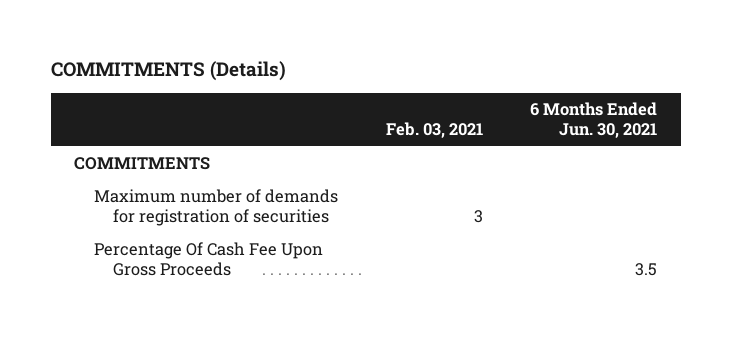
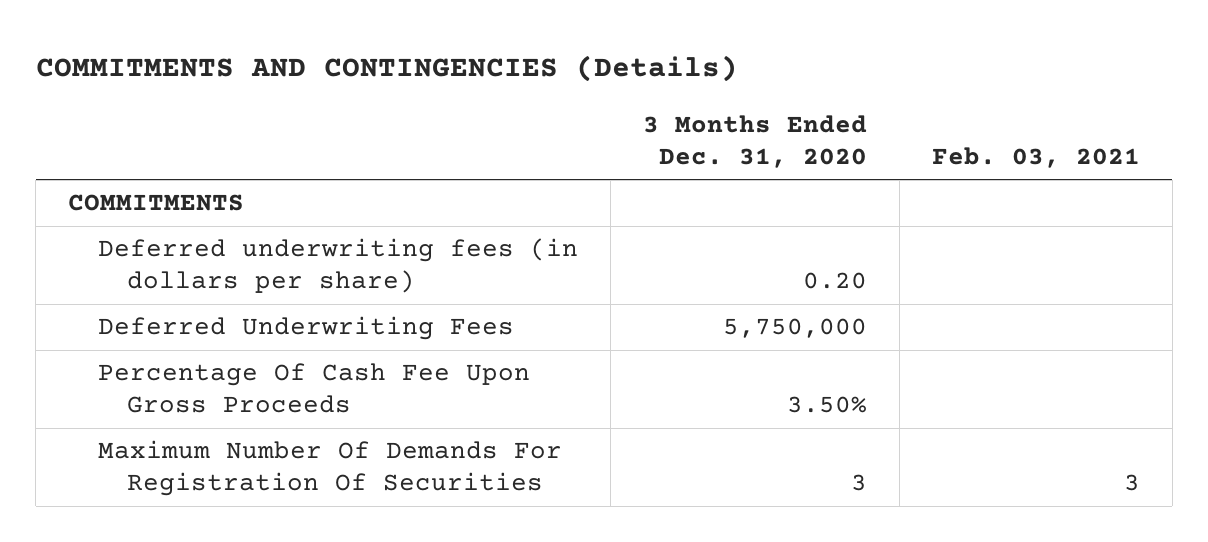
- COMMITMENTS (Details)
+ COMMITMENTS AND CONTINGENCIES (Details)
- | Feb. 03, 2021 | 6 Months Ended Jun. 30, 2021
+ | 3 Months Ended Dec. 31, 2020 | Feb. 03, 2021
- Maximum number of demands for registration of securities | 3 |
+ Deferred underwriting fees (in dollars per share) | 0.20 |
+ Deferred Underwriting Fees | 5,750,000 |
+ Maximum Number Of Demands For Registration Of Securities | 3 | 3

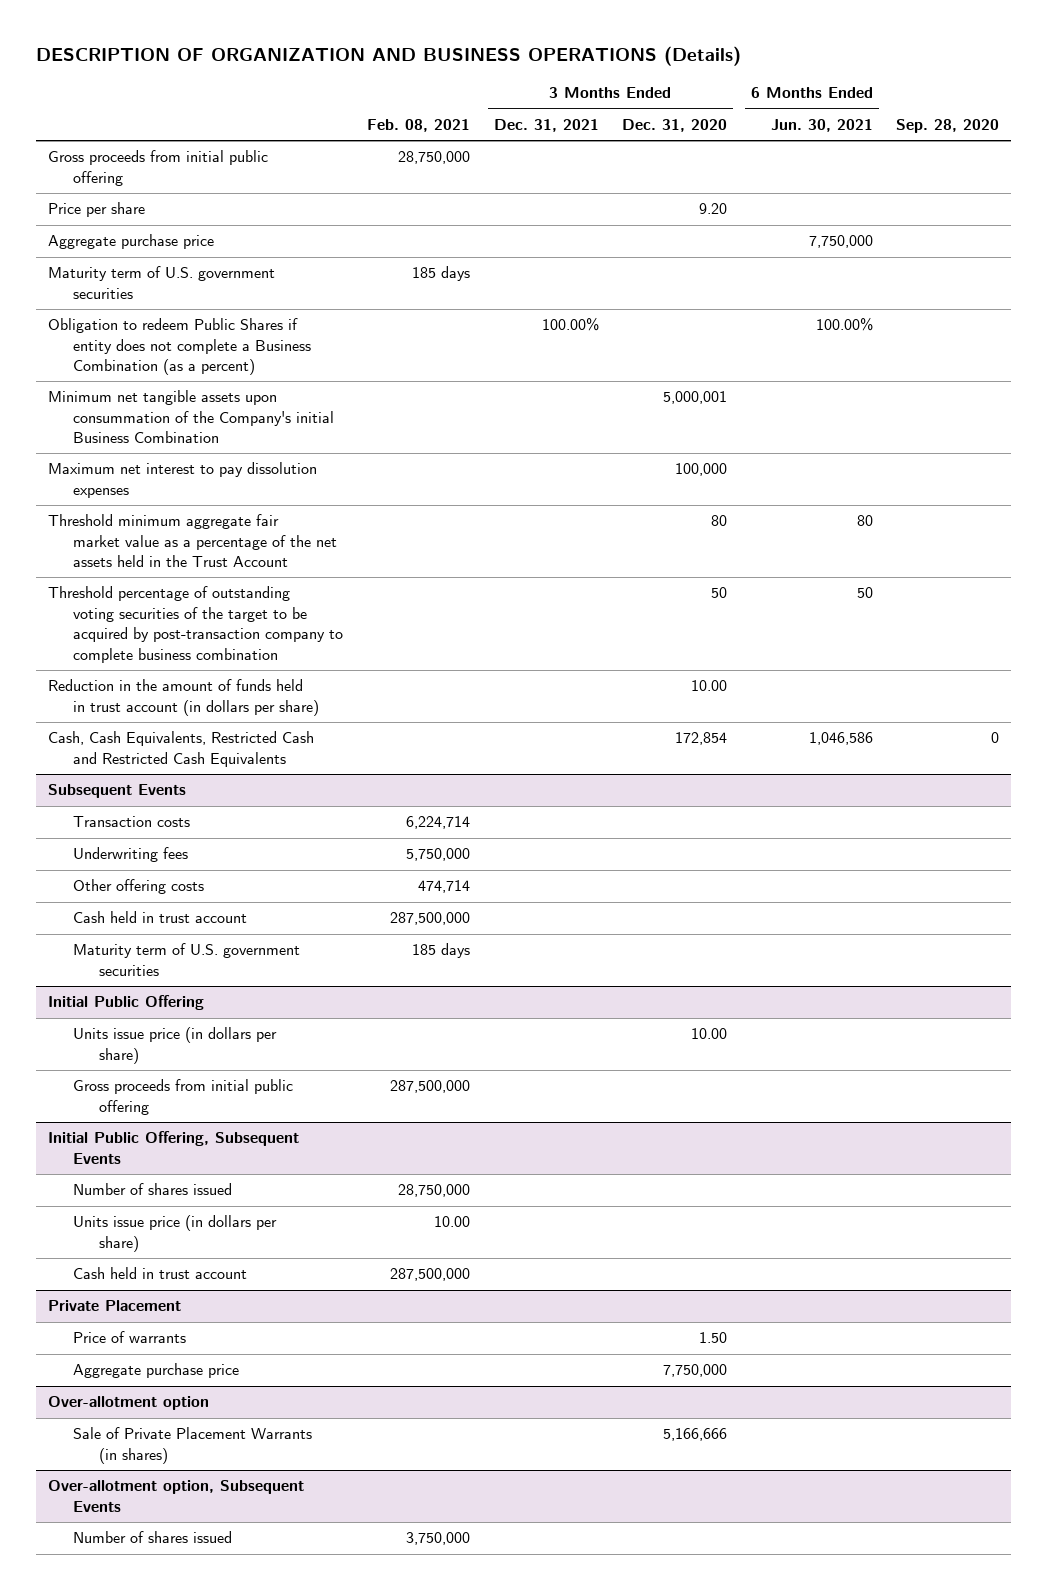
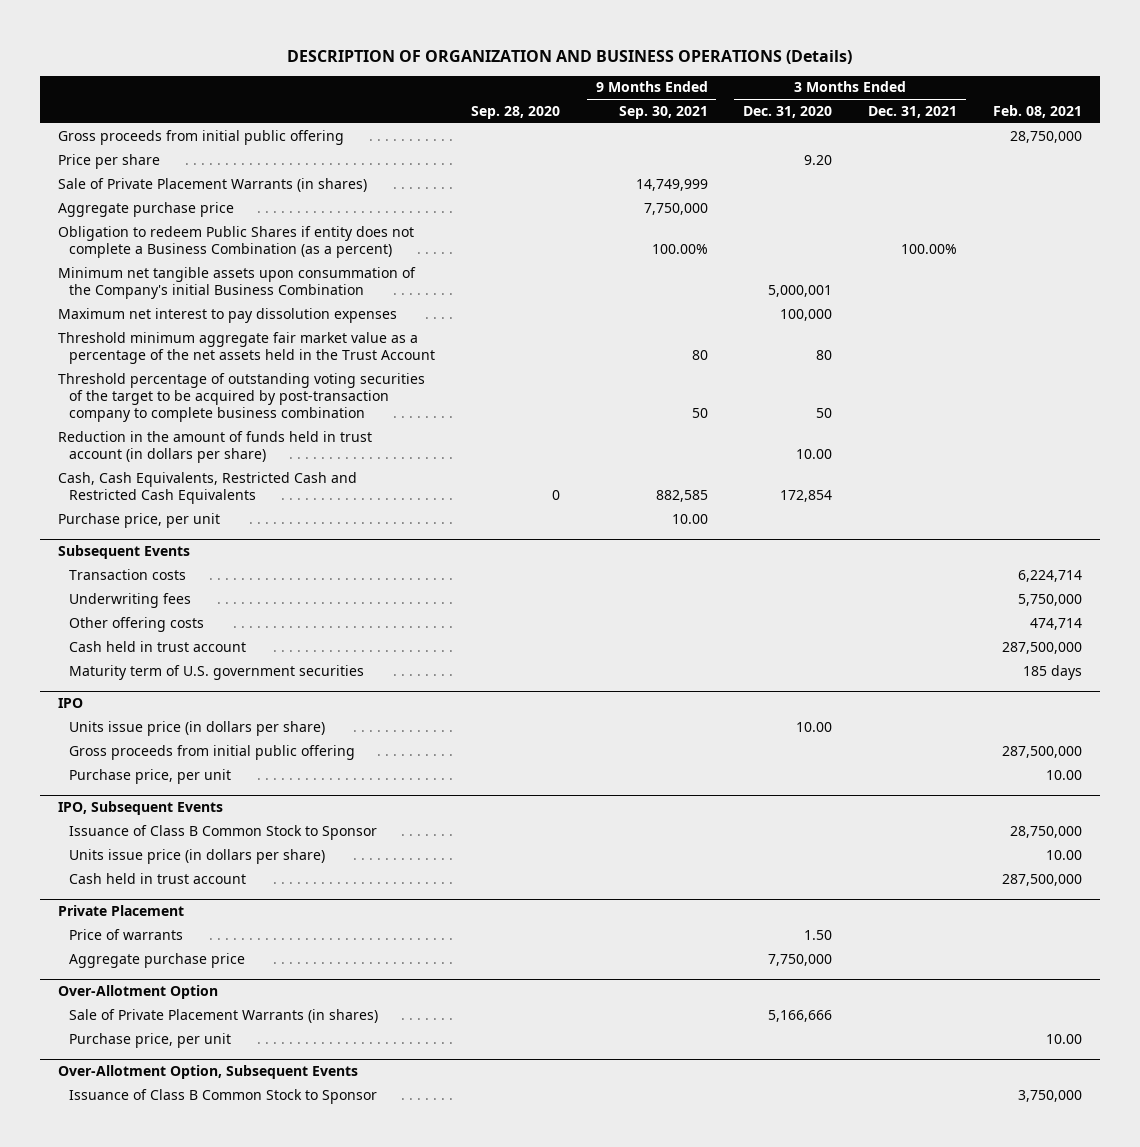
- | Feb. 08, 2021 | 3 Months Ended Dec. 31, 2021 | 3 Months Ended Dec. 31, 2020 | 6 Months Ended Jun. 30, 2021 | Sep. 28, 2020
+ | Sep. 28, 2020 | 9 Months Ended Sep. 30, 2021 | 3 Months Ended Dec. 31, 2020 | 3 Months Ended Dec. 31, 2021 | Feb. 08, 2021
+ Sale of Private Placement Warrants (in shares) | | 14,749,999 | | |
- Maturity term of U.S. government securities | 185 days | | | |
+ Purchase price, per unit | | 10.00 | | |
- Initial Public Offering
+ IPO
- Initial Public Offering, Subsequent Events
- Number of shares issued | 28,750,000 | | | |
+ Purchase price, per unit | | | | | 10.00
+ IPO, Subsequent Events
+ Issuance of Class B Common Stock to Sponsor | | | | | 28,750,000
- Over-allotment option
+ Over-Allotment Option
- Over-allotment option, Subsequent Events
- Number of shares issued | 3,750,000 | | | |
+ Purchase price, per unit | | | | | 10.00
+ Over-Allotment Option, Subsequent Events
+ Issuance of Class B Common Stock to Sponsor | | | | | 3,750,000

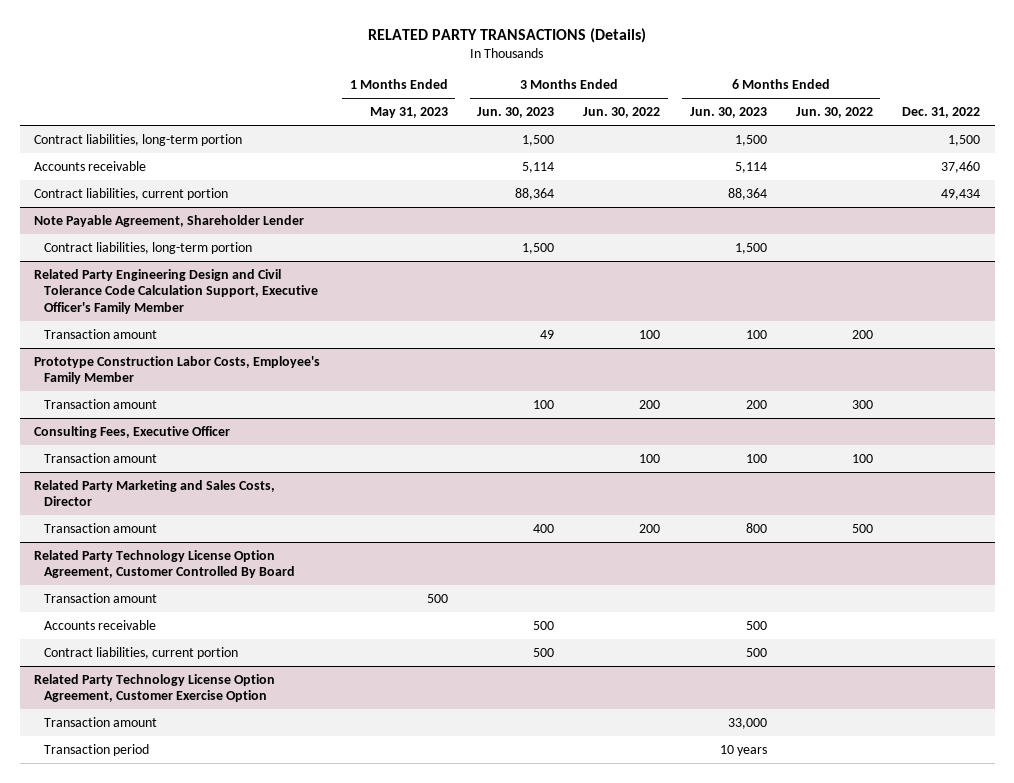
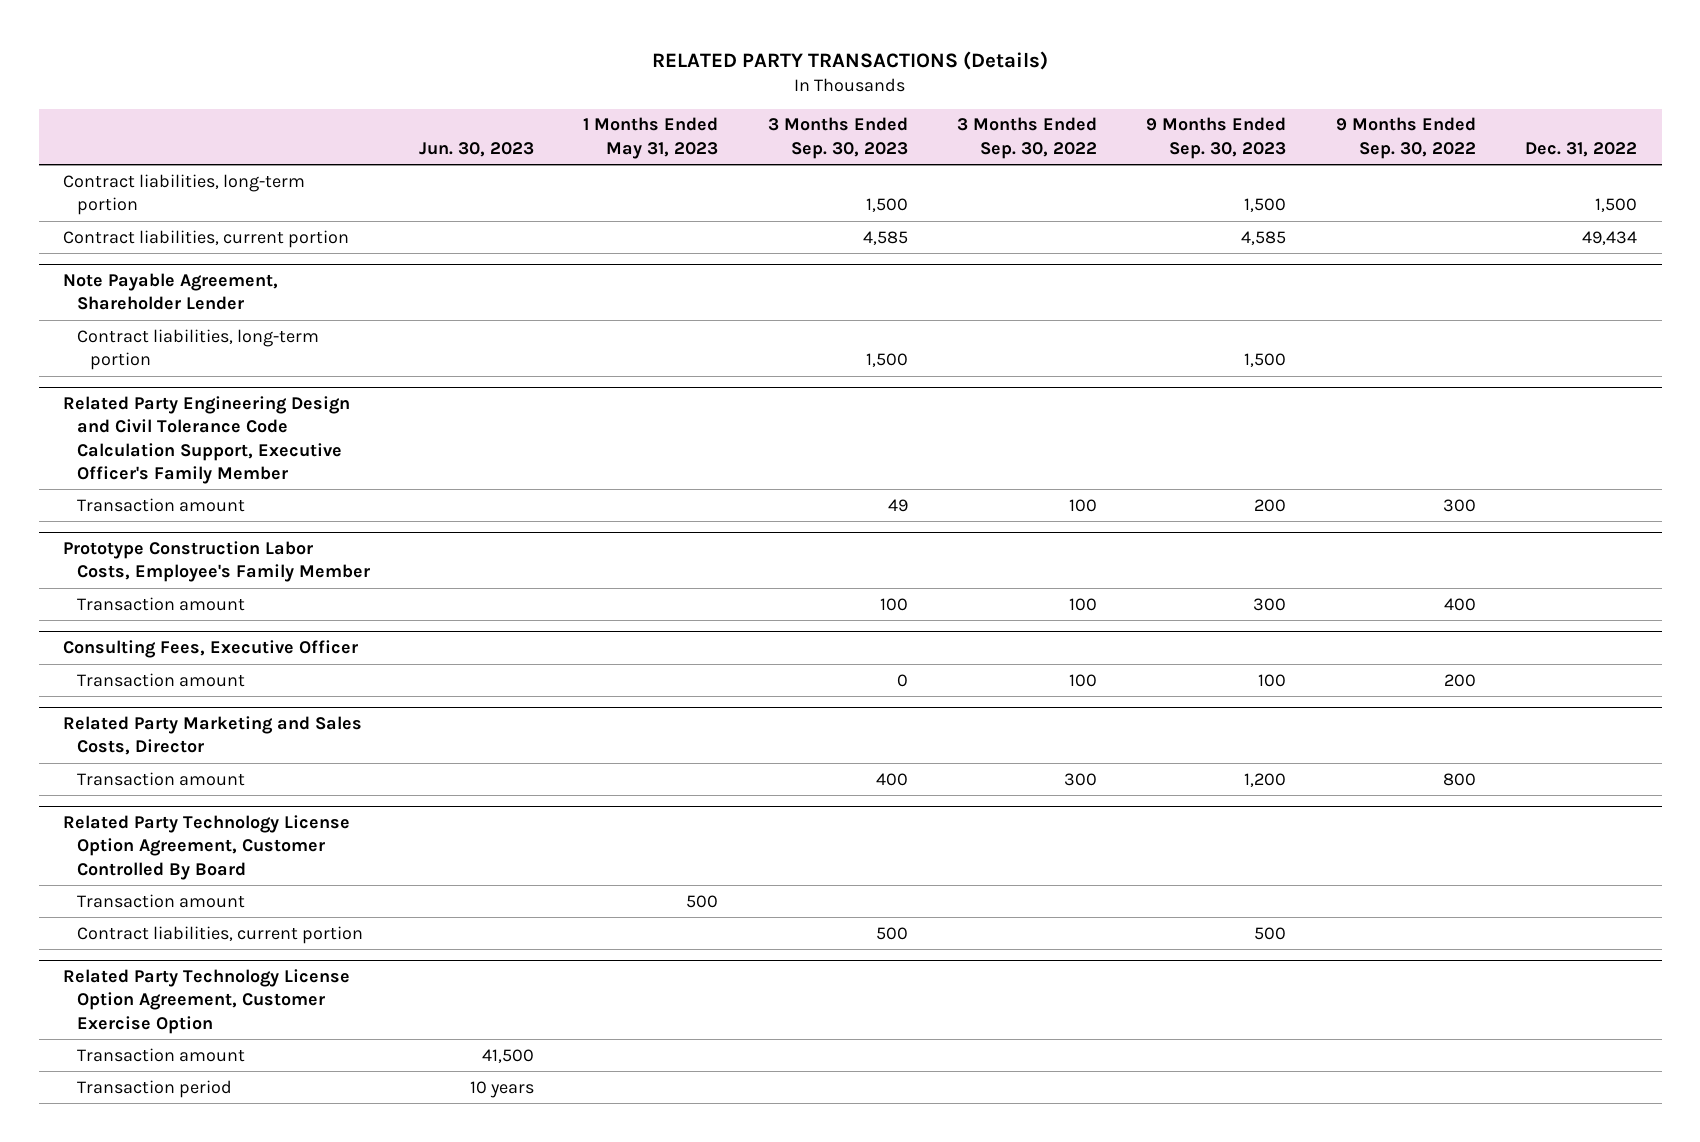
- | 1 Months Ended May 31, 2023 | 3 Months Ended Jun. 30, 2023 | 3 Months Ended Jun. 30, 2022 | 6 Months Ended Jun. 30, 2023 | 6 Months Ended Jun. 30, 2022 | Dec. 31, 2022
+ | Jun. 30, 2023 | 1 Months Ended May 31, 2023 | 3 Months Ended Sep. 30, 2023 | 3 Months Ended Sep. 30, 2022 | 9 Months Ended Sep. 30, 2023 | 9 Months Ended Sep. 30, 2022 | Dec. 31, 2022
- Accounts receivable | | 5,114 | | 5,114 | | 37,460
@ Related Party Technology License Option Agreement, Customer Controlled By Board
- Accounts receivable | | 500 | | 500 | |

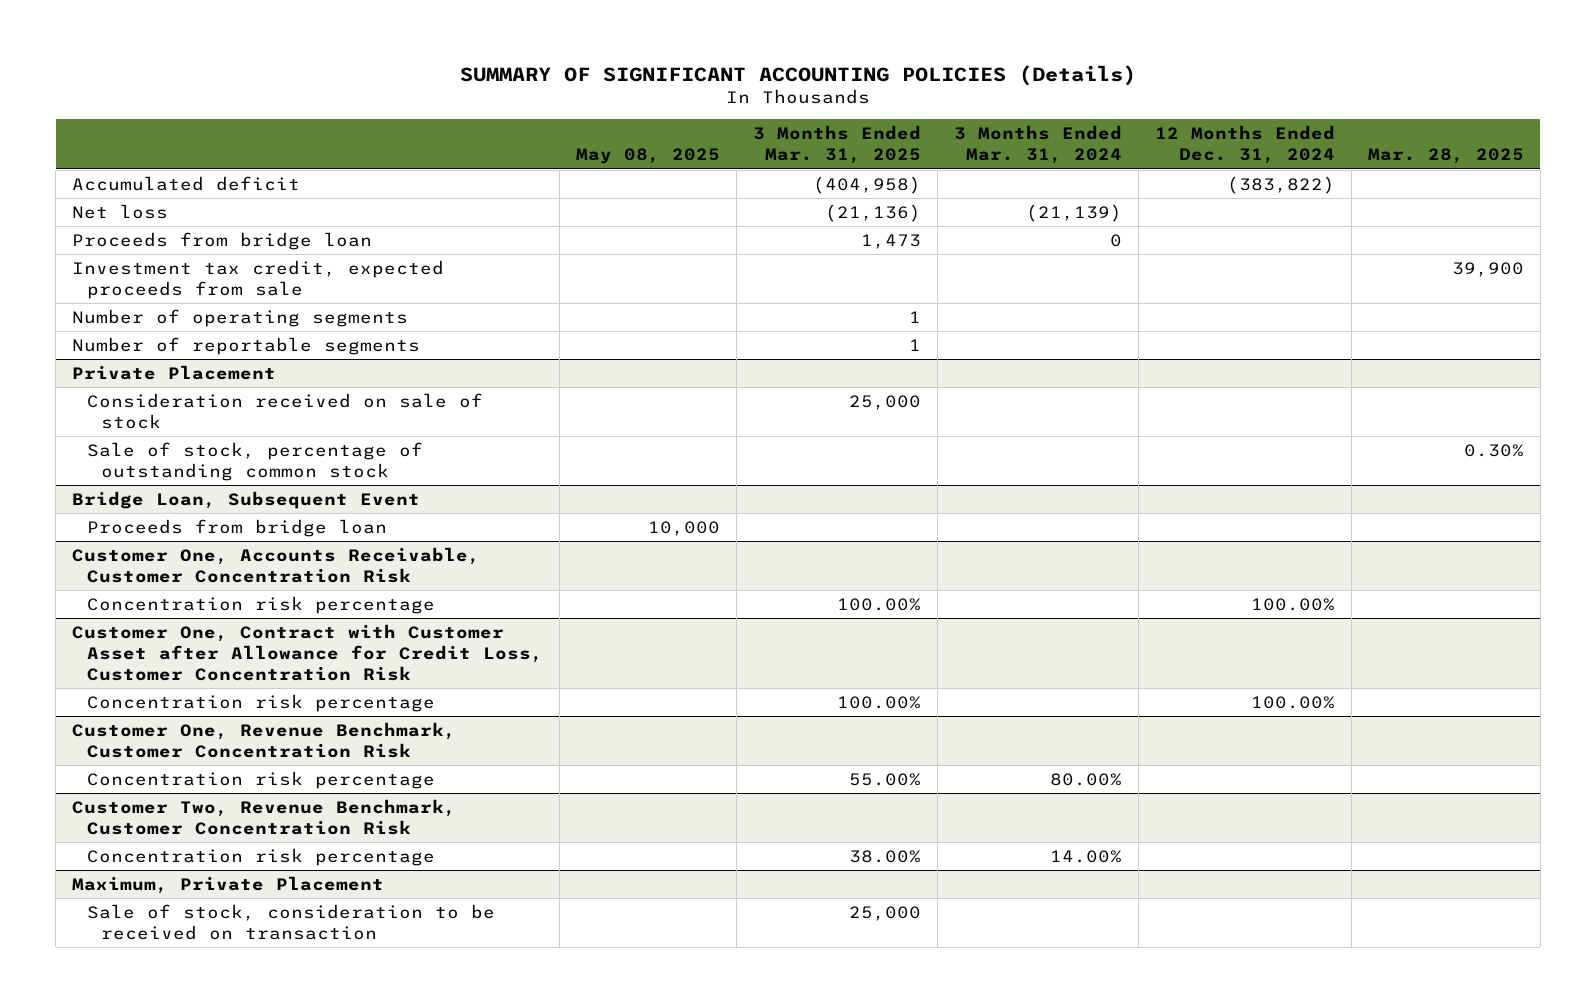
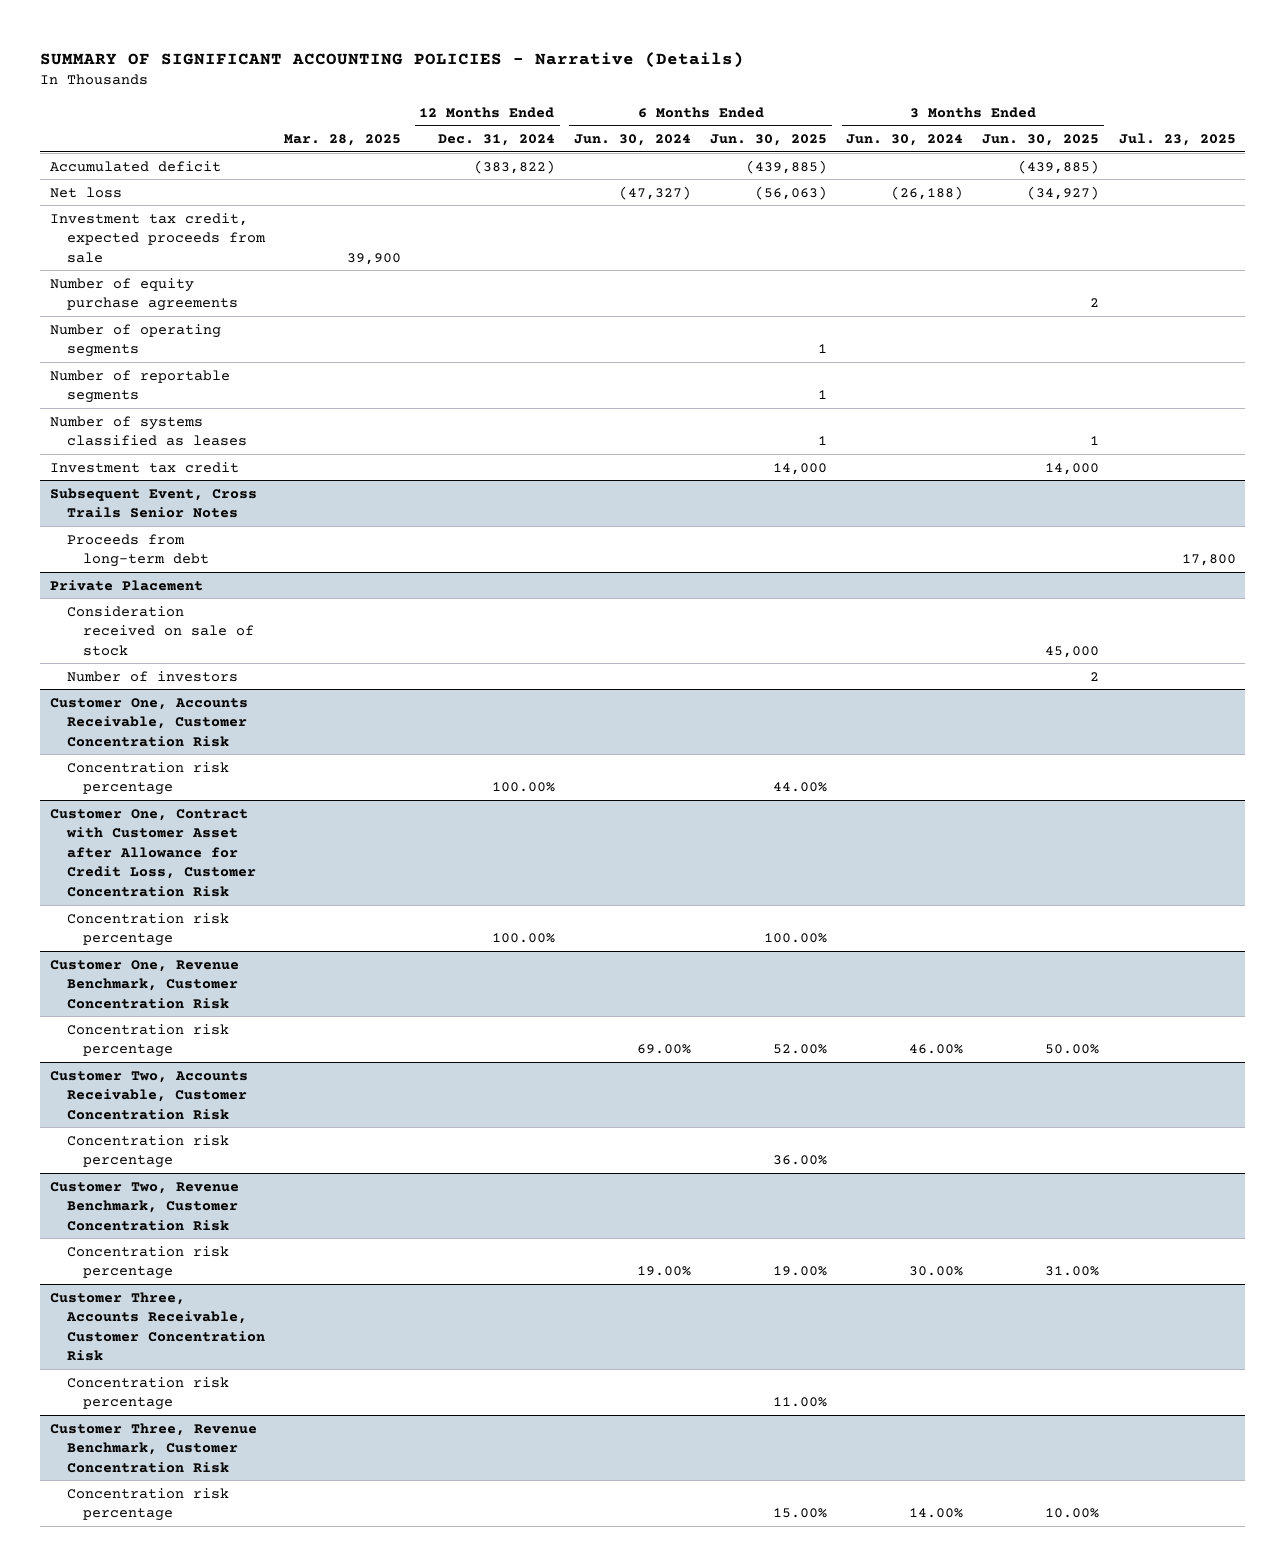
- SUMMARY OF SIGNIFICANT ACCOUNTING POLICIES (Details)
+ SUMMARY OF SIGNIFICANT ACCOUNTING POLICIES - Narrative (Details)
- | May 08, 2025 | 3 Months Ended Mar. 31, 2025 | 3 Months Ended Mar. 31, 2024 | 12 Months Ended Dec. 31, 2024 | Mar. 28, 2025
+ | Mar. 28, 2025 | 12 Months Ended Dec. 31, 2024 | 6 Months Ended Jun. 30, 2024 | 6 Months Ended Jun. 30, 2025 | 3 Months Ended Jun. 30, 2024 | 3 Months Ended Jun. 30, 2025 | Jul. 23, 2025
- Proceeds from bridge loan | | 1,473 | 0 | |
+ Number of equity purchase agreements | | | | | | 2 |
+ Number of systems classified as leases | | | | 1 | | 1 |
+ Investment tax credit | | | | 14,000 | | 14,000 |
+ Subsequent Event, Cross Trails Senior Notes
+ Proceeds from long-term debt | | | | | | | 17,800
@ Private Placement
- Sale of stock, percentage of outstanding common stock | | | | | 0.30%
- Bridge Loan, Subsequent Event
- Proceeds from bridge loan | 10,000 | | | |
@ Private Placement
+ Number of investors | | | | | | 2 |
+ Customer Two, Accounts Receivable, Customer Concentration Risk
+ Concentration risk percentage | | | | 36.00% | | |
- Maximum, Private Placement
- Sale of stock, consideration to be received on transaction | | 25,000 | | |
+ Customer Three, Accounts Receivable, Customer Concentration Risk
+ Concentration risk percentage | | | | 11.00% | | |
+ Customer Three, Revenue Benchmark, Customer Concentration Risk
+ Concentration risk percentage | | | | 15.00% | 14.00% | 10.00% |

